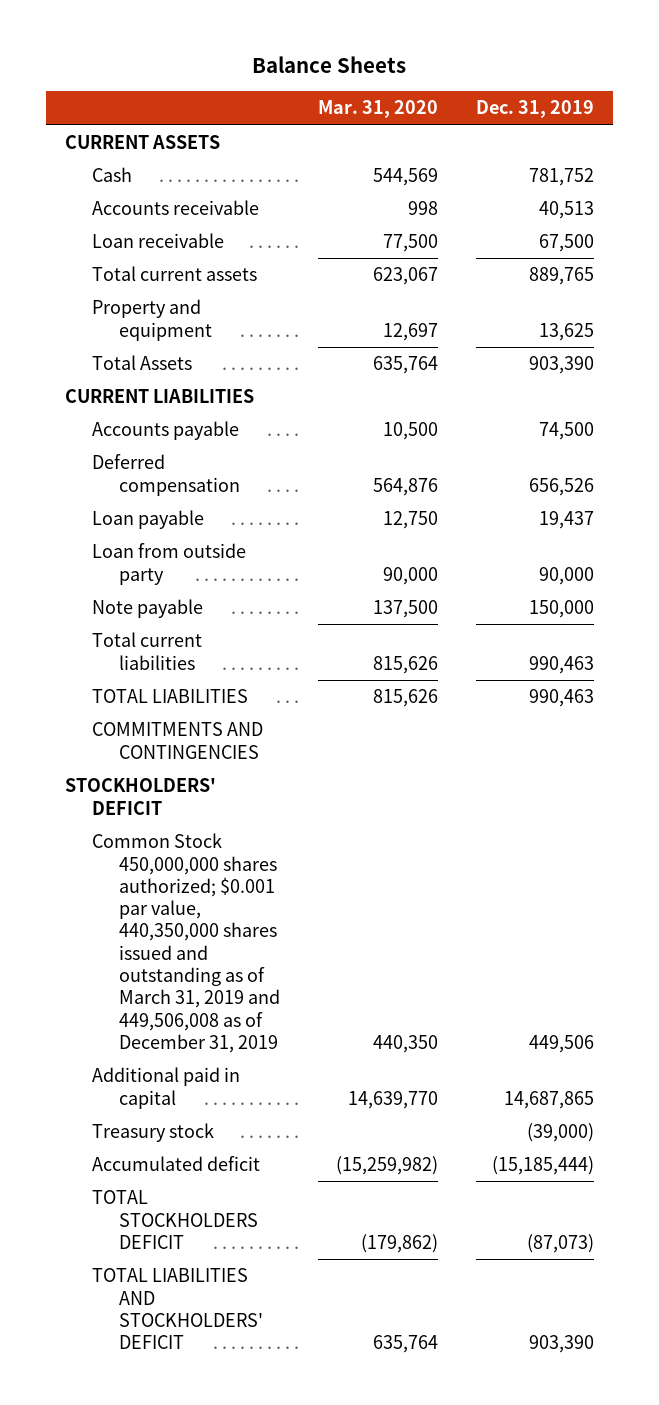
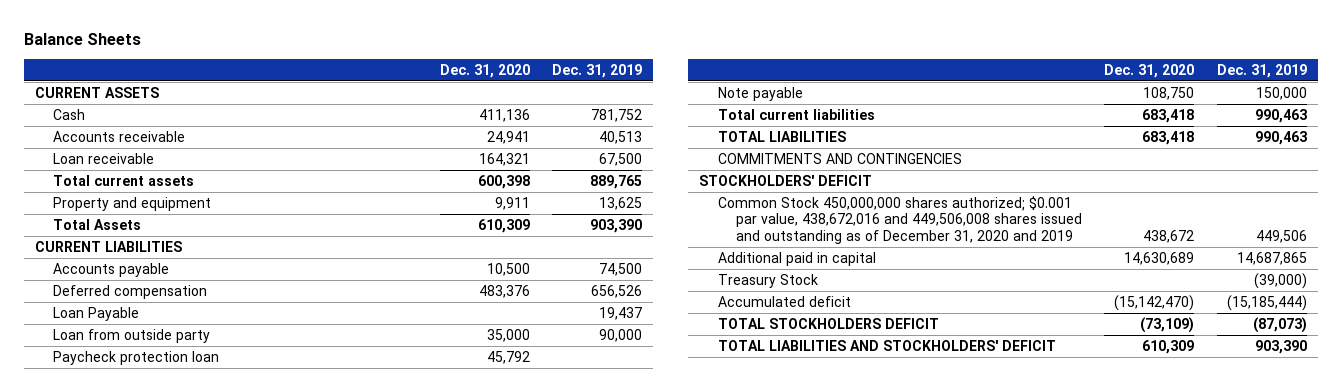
- | Mar. 31, 2020 | Dec. 31, 2019
+ | Dec. 31, 2020 | Dec. 31, 2019
- Loan payable | 12,750 | 19,437
+ Loan Payable | | 19,437
+ Paycheck protection loan | 45,792 |
- Common Stock 450,000,000 shares authorized; $0.001 par value, 440,350,000 shares issued and outstanding as of March 31, 2019 and 449,506,008 as of December 31, 2019 | 440,350 | 449,506
+ Common Stock 450,000,000 shares authorized; $0.001 par value, 438,672,016 and 449,506,008 shares issued and outstanding as of December 31, 2020 and 2019 | 438,672 | 449,506
- Treasury stock | | (39,000)
+ Treasury Stock | | (39,000)

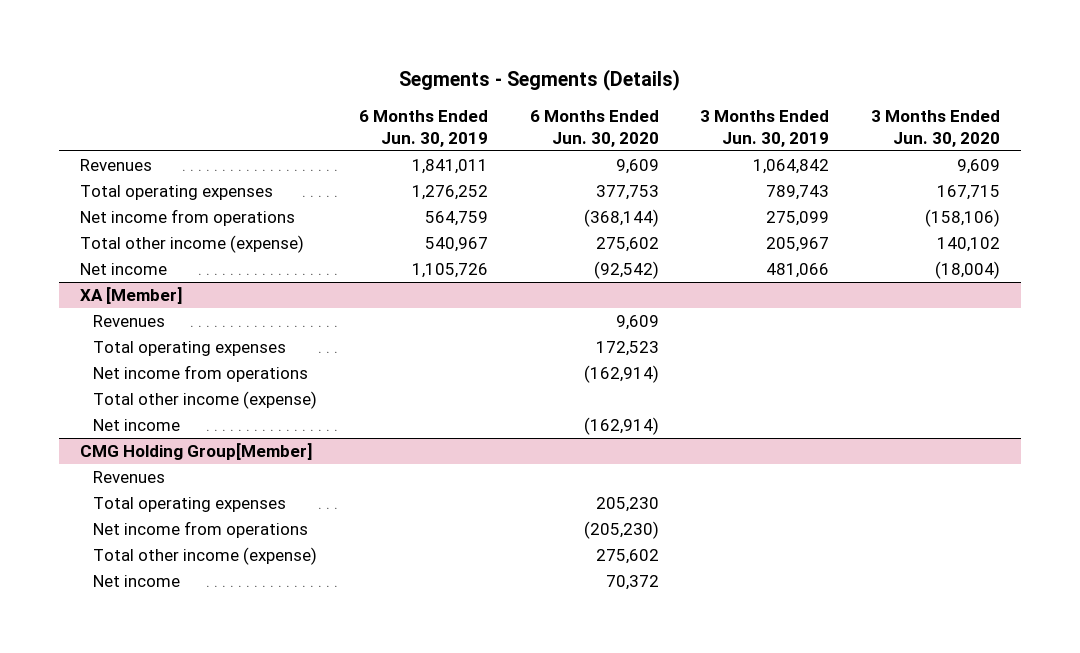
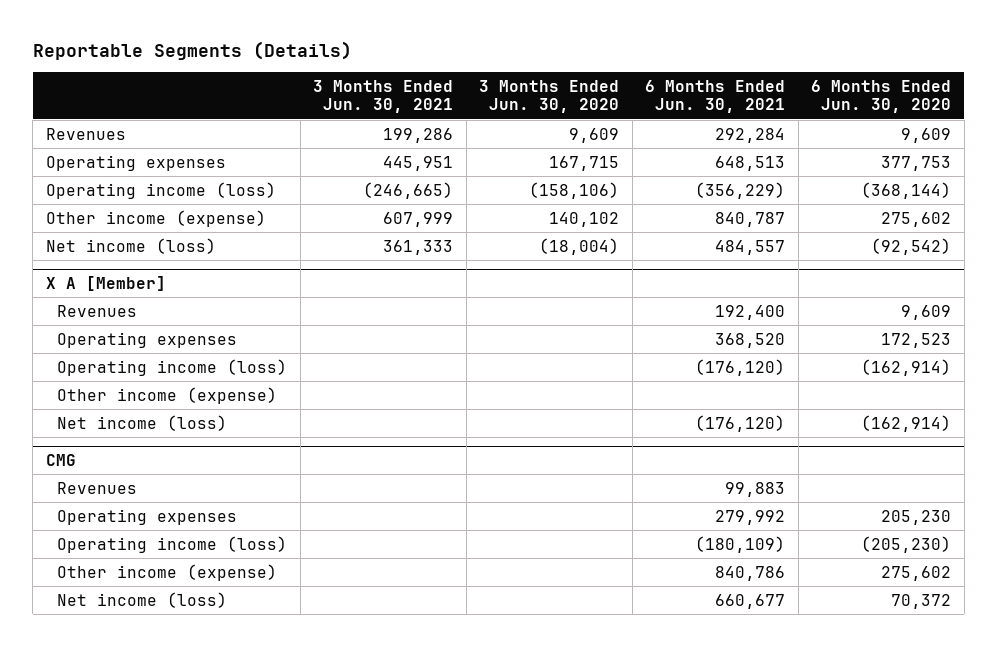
- Segments - Segments (Details)
+ Reportable Segments (Details)
- | 6 Months Ended Jun. 30, 2019 | 6 Months Ended Jun. 30, 2020 | 3 Months Ended Jun. 30, 2019 | 3 Months Ended Jun. 30, 2020
+ | 3 Months Ended Jun. 30, 2021 | 3 Months Ended Jun. 30, 2020 | 6 Months Ended Jun. 30, 2021 | 6 Months Ended Jun. 30, 2020
- Total operating expenses | 1,276,252 | 377,753 | 789,743 | 167,715
- Net income from operations | 564,759 | (368,144) | 275,099 | (158,106)
- Total other income (expense) | 540,967 | 275,602 | 205,967 | 140,102
- Net income | 1,105,726 | (92,542) | 481,066 | (18,004)
- XA [Member]
+ Operating expenses | 445,951 | 167,715 | 648,513 | 377,753
+ Operating income (loss) | (246,665) | (158,106) | (356,229) | (368,144)
+ Other income (expense) | 607,999 | 140,102 | 840,787 | 275,602
+ Net income (loss) | 361,333 | (18,004) | 484,557 | (92,542)
+ X A [Member]
- Total operating expenses | | 172,523 | |
- Net income from operations | | (162,914) | |
- Total other income (expense)
- Net income | | (162,914) | |
- CMG Holding Group[Member]
+ Operating expenses | | | 368,520 | 172,523
+ Operating income (loss) | | | (176,120) | (162,914)
+ Other income (expense)
+ Net income (loss) | | | (176,120) | (162,914)
+ CMG
- Total operating expenses | | 205,230 | |
- Net income from operations | | (205,230) | |
- Total other income (expense) | | 275,602 | |
- Net income | | 70,372 | |
+ Operating expenses | | | 279,992 | 205,230
+ Operating income (loss) | | | (180,109) | (205,230)
+ Other income (expense) | | | 840,786 | 275,602
+ Net income (loss) | | | 660,677 | 70,372

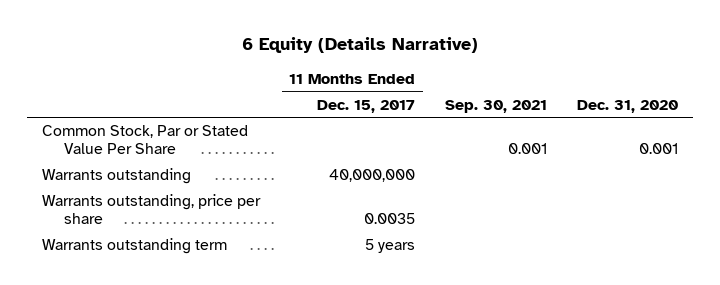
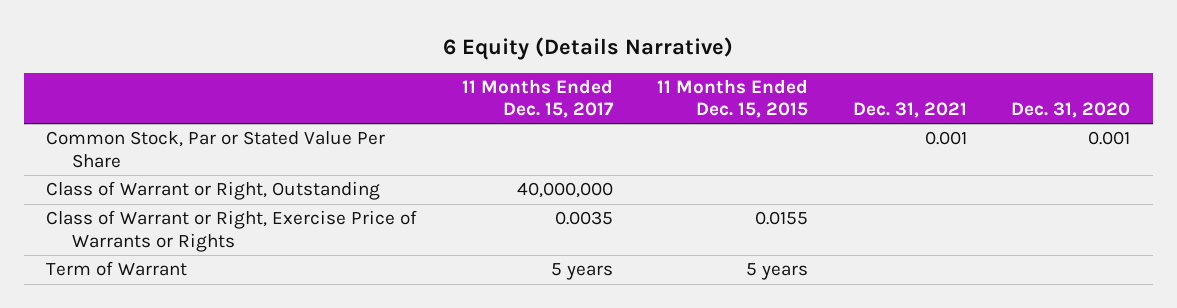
- | 11 Months Ended Dec. 15, 2017 | Sep. 30, 2021 | Dec. 31, 2020
+ | 11 Months Ended Dec. 15, 2017 | 11 Months Ended Dec. 15, 2015 | Dec. 31, 2021 | Dec. 31, 2020
- Warrants outstanding | 40,000,000 | |
- Warrants outstanding, price per share | 0.0035 | |
- Warrants outstanding term | 5 years | |
+ Class of Warrant or Right, Outstanding | 40,000,000 | | |
+ Class of Warrant or Right, Exercise Price of Warrants or Rights | 0.0035 | 0.0155 | |
+ Term of Warrant | 5 years | 5 years | |

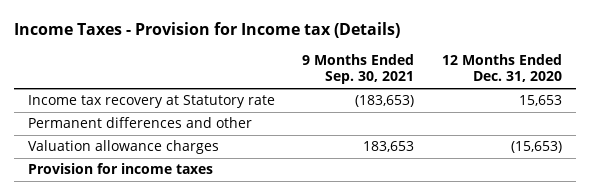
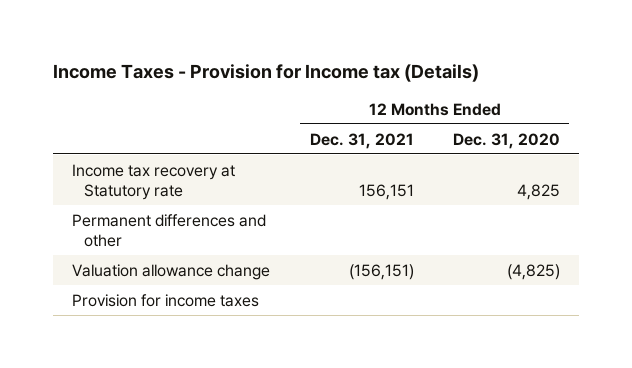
- | 9 Months Ended Sep. 30, 2021 | 12 Months Ended Dec. 31, 2020
+ | 12 Months Ended Dec. 31, 2021 | 12 Months Ended Dec. 31, 2020
- Income tax recovery at Statutory rate | (183,653) | 15,653
+ Income tax recovery at Statutory rate | 156,151 | 4,825
- Valuation allowance charges | 183,653 | (15,653)
+ Valuation allowance change | (156,151) | (4,825)

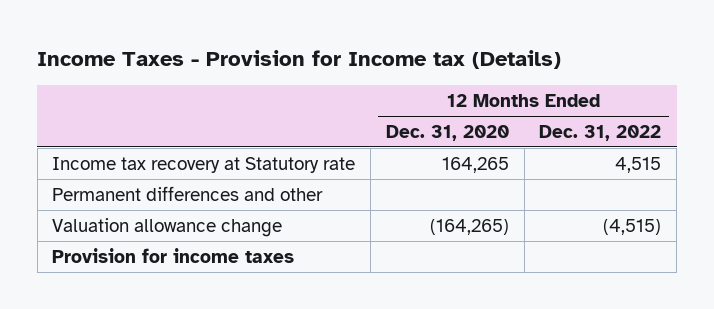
- | 12 Months Ended Dec. 31, 2021 | 12 Months Ended Dec. 31, 2020
+ | 12 Months Ended Dec. 31, 2020 | 12 Months Ended Dec. 31, 2022
- Income tax recovery at Statutory rate | 156,151 | 4,825
+ Income tax recovery at Statutory rate | 164,265 | 4,515
- Valuation allowance change | (156,151) | (4,825)
+ Valuation allowance change | (164,265) | (4,515)

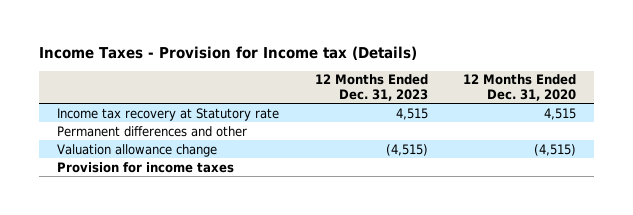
- | 12 Months Ended Dec. 31, 2020 | 12 Months Ended Dec. 31, 2022
+ | 12 Months Ended Dec. 31, 2023 | 12 Months Ended Dec. 31, 2020
- Income tax recovery at Statutory rate | 164,265 | 4,515
+ Income tax recovery at Statutory rate | 4,515 | 4,515
- Valuation allowance change | (164,265) | (4,515)
+ Valuation allowance change | (4,515) | (4,515)

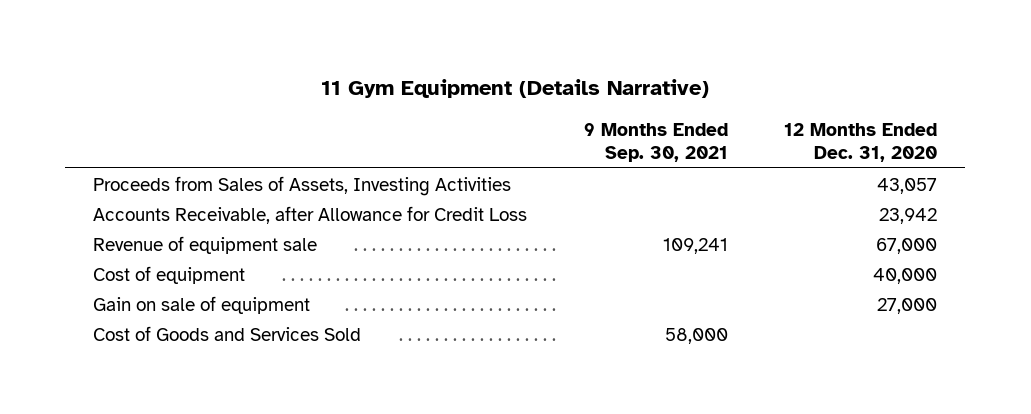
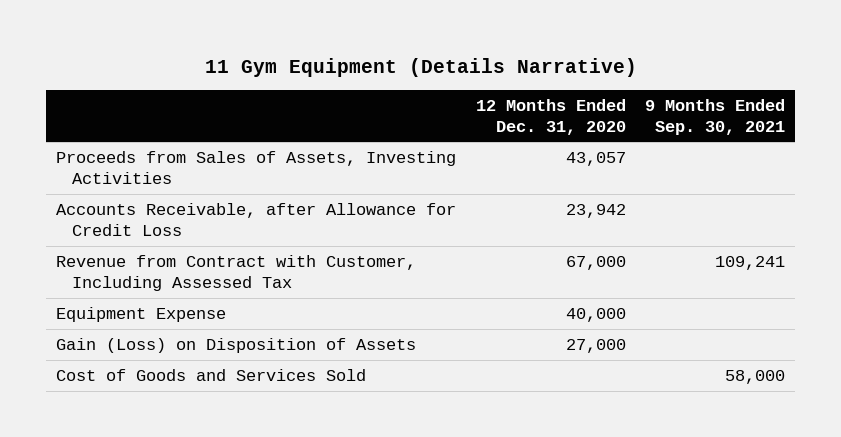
- | 9 Months Ended Sep. 30, 2021 | 12 Months Ended Dec. 31, 2020
+ | 12 Months Ended Dec. 31, 2020 | 9 Months Ended Sep. 30, 2021
- Revenue of equipment sale | 109,241 | 67,000
- Cost of equipment | | 40,000
- Gain on sale of equipment | | 27,000
+ Revenue from Contract with Customer, Including Assessed Tax | 67,000 | 109,241
+ Equipment Expense | 40,000 |
+ Gain (Loss) on Disposition of Assets | 27,000 |

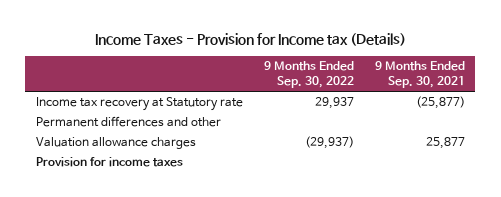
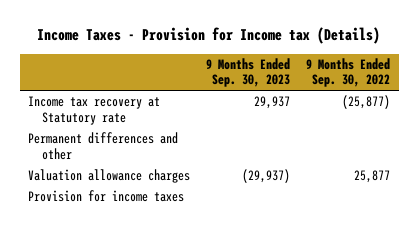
- | 9 Months Ended Sep. 30, 2022 | 9 Months Ended Sep. 30, 2021
+ | 9 Months Ended Sep. 30, 2023 | 9 Months Ended Sep. 30, 2022
- Income tax recovery at Statutory rate | 29,937 | (25,877)
+ Income tax recovery at Statutory rate | 29,937 | (25,877)
- Valuation allowance charges | (29,937) | 25,877
+ Valuation allowance charges | (29,937) | 25,877

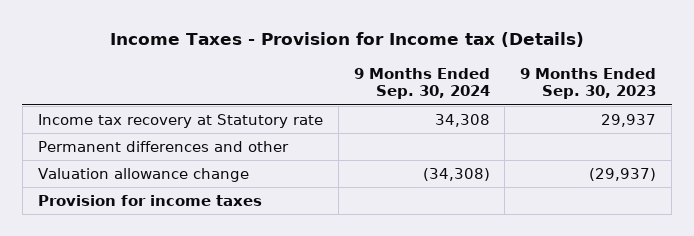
- | 9 Months Ended Sep. 30, 2023 | 9 Months Ended Sep. 30, 2022
+ | 9 Months Ended Sep. 30, 2024 | 9 Months Ended Sep. 30, 2023
- Valuation allowance charges | (29,937) | 25,877
+ Valuation allowance change | (34,308) | (29,937)

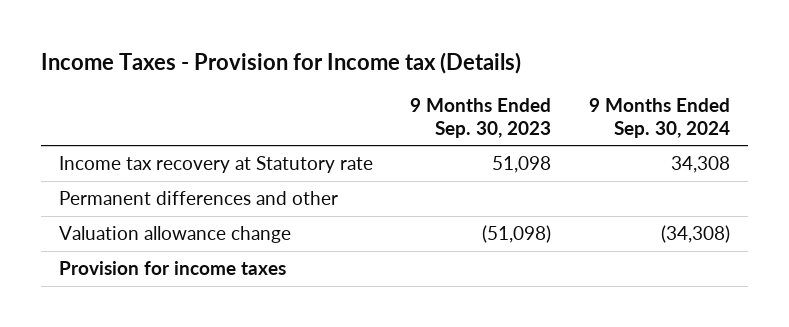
- | 9 Months Ended Sep. 30, 2024 | 9 Months Ended Sep. 30, 2023
+ | 9 Months Ended Sep. 30, 2023 | 9 Months Ended Sep. 30, 2024
- Income tax recovery at Statutory rate | 34,308 | 29,937
+ Income tax recovery at Statutory rate | 51,098 | 34,308
- Valuation allowance change | (34,308) | (29,937)
+ Valuation allowance change | (51,098) | (34,308)

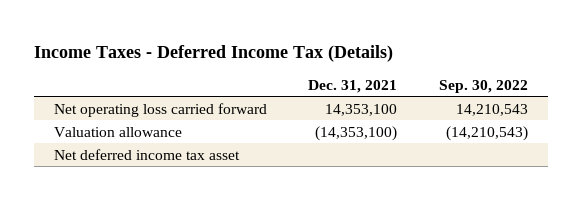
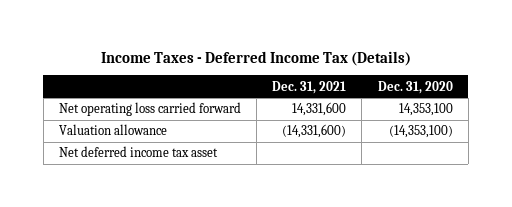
- | Dec. 31, 2021 | Sep. 30, 2022
+ | Dec. 31, 2021 | Dec. 31, 2020
- Net operating loss carried forward | 14,353,100 | 14,210,543
- Valuation allowance | (14,353,100) | (14,210,543)
+ Net operating loss carried forward | 14,331,600 | 14,353,100
+ Valuation allowance | (14,331,600) | (14,353,100)

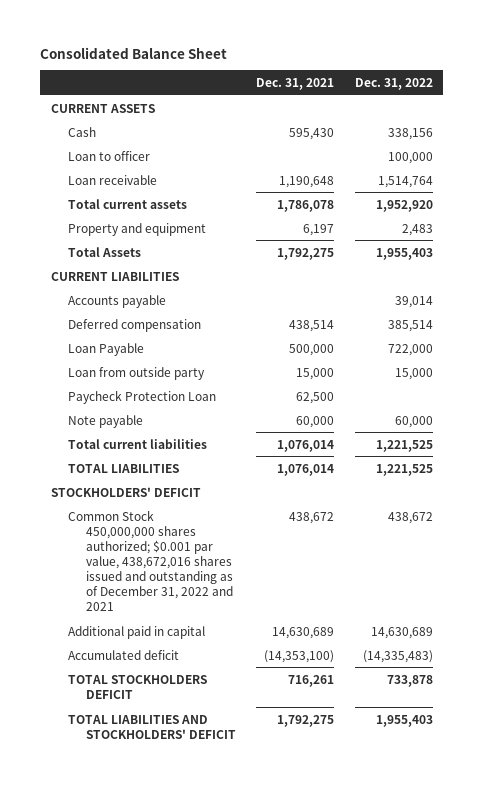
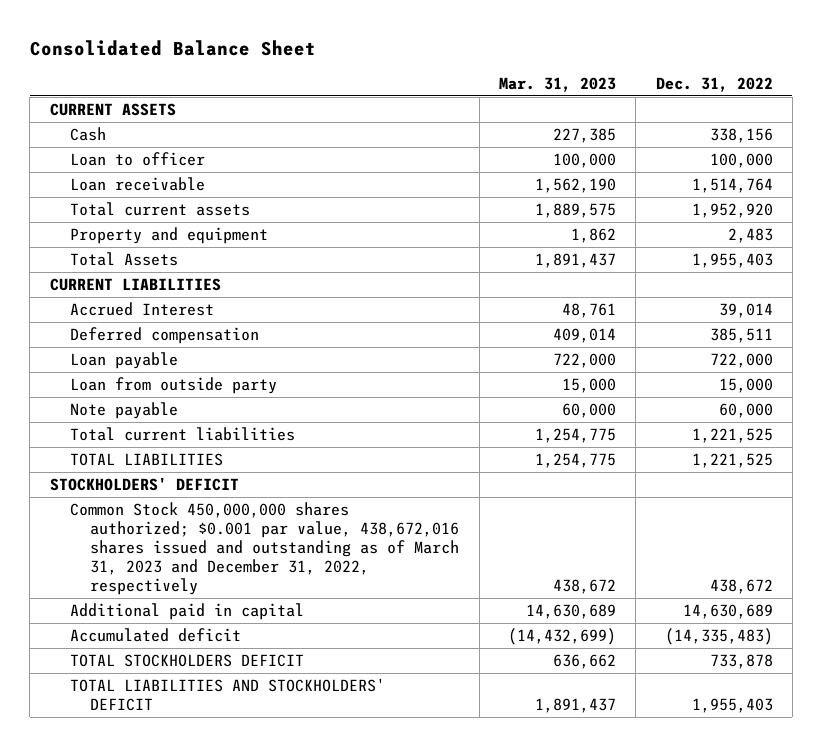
- | Dec. 31, 2021 | Dec. 31, 2022
+ | Mar. 31, 2023 | Dec. 31, 2022
- Accounts payable | | 39,014
- Deferred compensation | 438,514 | 385,514
- Loan Payable | 500,000 | 722,000
+ Accrued Interest | 48,761 | 39,014
+ Deferred compensation | 409,014 | 385,511
+ Loan payable | 722,000 | 722,000
- Paycheck Protection Loan | 62,500 |
- Common Stock 450,000,000 shares authorized; $0.001 par value, 438,672,016 shares issued and outstanding as of December 31, 2022 and 2021 | 438,672 | 438,672
+ Common Stock 450,000,000 shares authorized; $0.001 par value, 438,672,016 shares issued and outstanding as of March 31, 2023 and December 31, 2022, respectively | 438,672 | 438,672

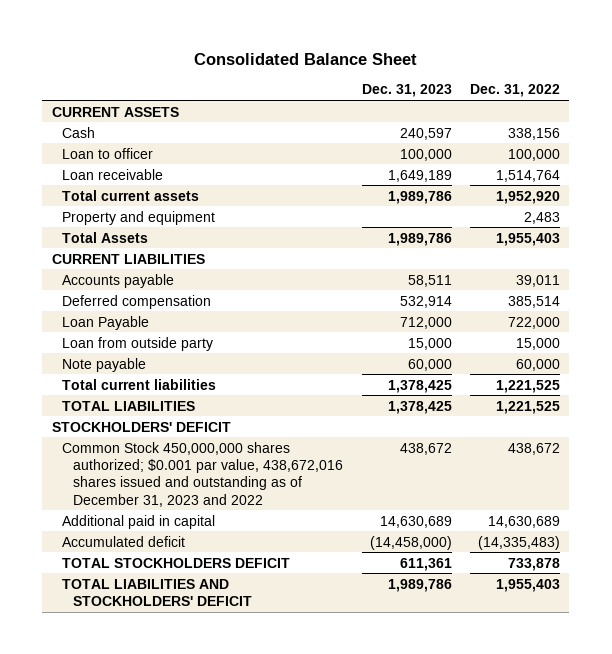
- | Mar. 31, 2023 | Dec. 31, 2022
+ | Dec. 31, 2023 | Dec. 31, 2022
- Accrued Interest | 48,761 | 39,014
- Deferred compensation | 409,014 | 385,511
- Loan payable | 722,000 | 722,000
+ Accounts payable | 58,511 | 39,011
+ Deferred compensation | 532,914 | 385,514
+ Loan Payable | 712,000 | 722,000
- Common Stock 450,000,000 shares authorized; $0.001 par value, 438,672,016 shares issued and outstanding as of March 31, 2023 and December 31, 2022, respectively | 438,672 | 438,672
+ Common Stock 450,000,000 shares authorized; $0.001 par value, 438,672,016 shares issued and outstanding as of December 31, 2023 and 2022 | 438,672 | 438,672

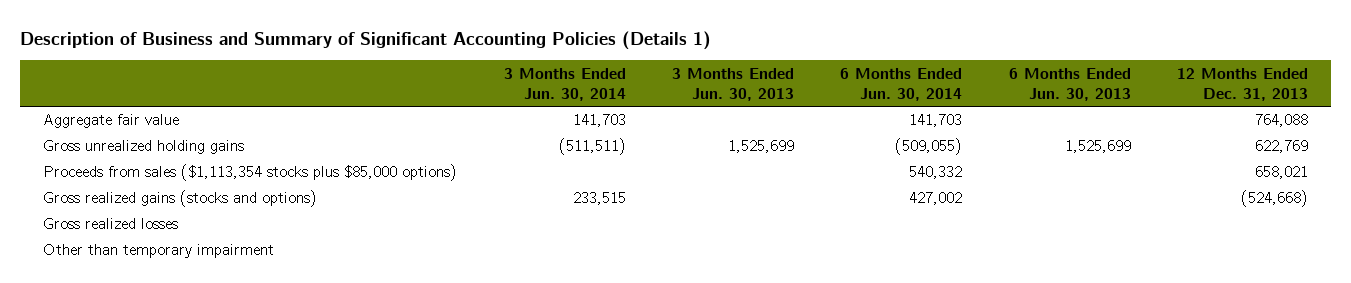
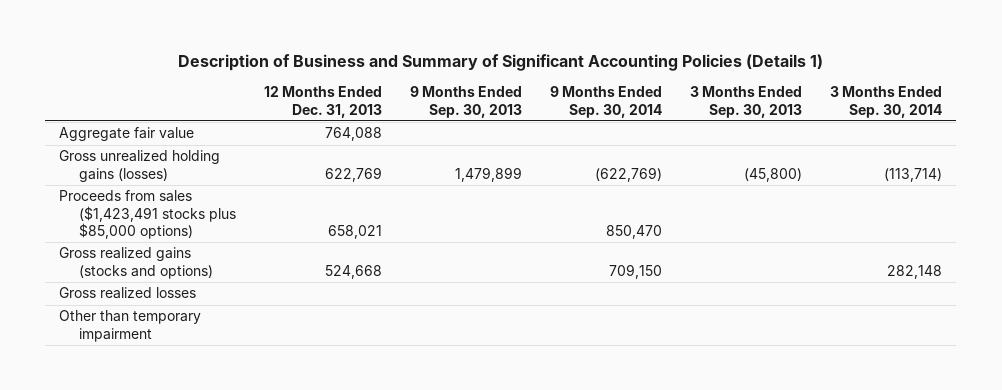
- | 3 Months Ended Jun. 30, 2014 | 3 Months Ended Jun. 30, 2013 | 6 Months Ended Jun. 30, 2014 | 6 Months Ended Jun. 30, 2013 | 12 Months Ended Dec. 31, 2013
+ | 12 Months Ended Dec. 31, 2013 | 9 Months Ended Sep. 30, 2013 | 9 Months Ended Sep. 30, 2014 | 3 Months Ended Sep. 30, 2013 | 3 Months Ended Sep. 30, 2014
- Gross unrealized holding gains | (511,511) | 1,525,699 | (509,055) | 1,525,699 | 622,769
- Proceeds from sales ($1,113,354 stocks plus $85,000 options) | | | 540,332 | | 658,021
- Gross realized gains (stocks and options) | 233,515 | | 427,002 | | (524,668)
+ Gross unrealized holding gains (losses) | 622,769 | 1,479,899 | (622,769) | (45,800) | (113,714)
+ Proceeds from sales ($1,423,491 stocks plus $85,000 options) | 658,021 | | 850,470 | |
+ Gross realized gains (stocks and options) | 524,668 | | 709,150 | | 282,148

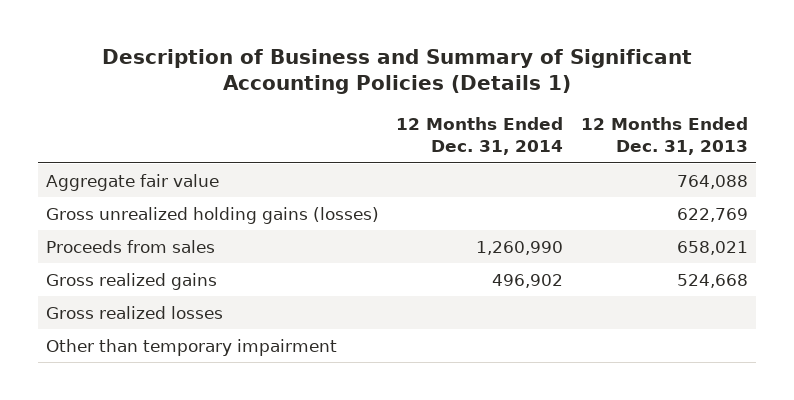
- | 12 Months Ended Dec. 31, 2013 | 9 Months Ended Sep. 30, 2013 | 9 Months Ended Sep. 30, 2014 | 3 Months Ended Sep. 30, 2013 | 3 Months Ended Sep. 30, 2014
+ | 12 Months Ended Dec. 31, 2014 | 12 Months Ended Dec. 31, 2013
- Proceeds from sales ($1,423,491 stocks plus $85,000 options) | 658,021 | | 850,470 | |
- Gross realized gains (stocks and options) | 524,668 | | 709,150 | | 282,148
+ Proceeds from sales | 1,260,990 | 658,021
+ Gross realized gains | 496,902 | 524,668

